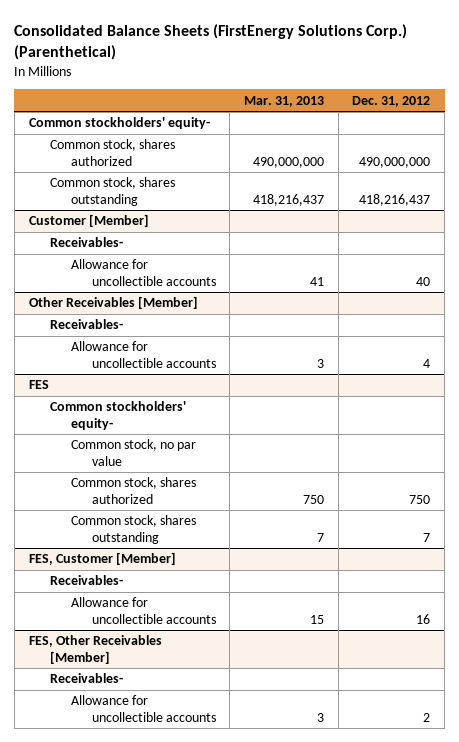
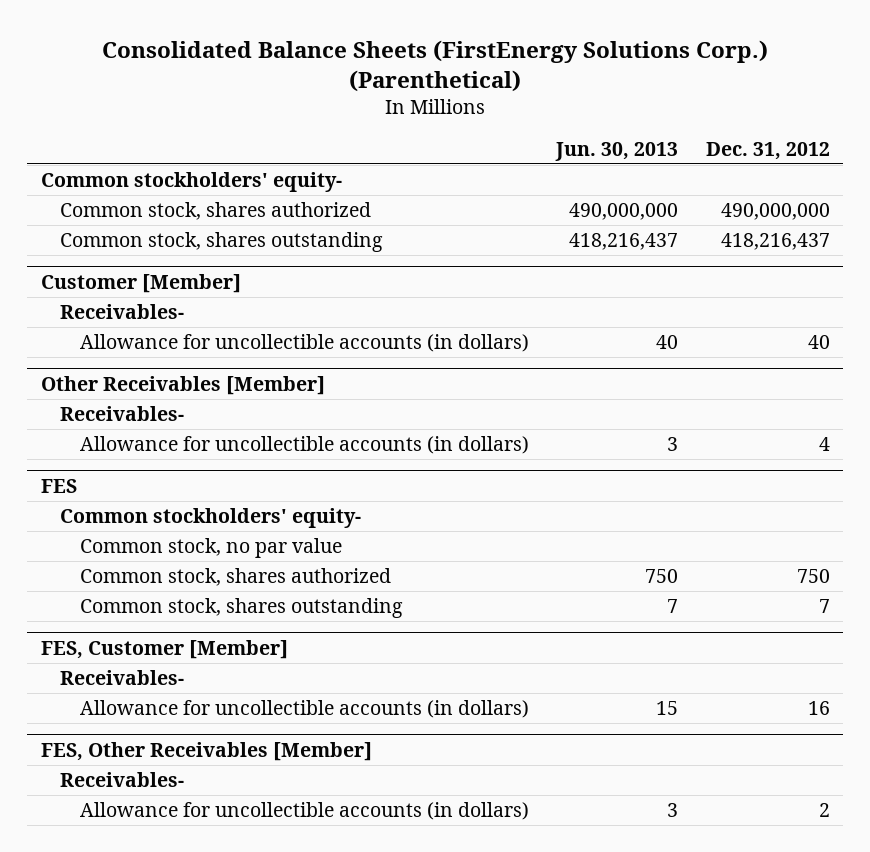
- | Mar. 31, 2013 | Dec. 31, 2012
+ | Jun. 30, 2013 | Dec. 31, 2012
@ Customer [Member]
- Allowance for uncollectible accounts | 41 | 40
+ Allowance for uncollectible accounts (in dollars) | 40 | 40
@ Other Receivables [Member]
- Allowance for uncollectible accounts | 3 | 4
+ Allowance for uncollectible accounts (in dollars) | 3 | 4
@ FES, Customer [Member]
- Allowance for uncollectible accounts | 15 | 16
+ Allowance for uncollectible accounts (in dollars) | 15 | 16
@ FES, Other Receivables [Member]
- Allowance for uncollectible accounts | 3 | 2
+ Allowance for uncollectible accounts (in dollars) | 3 | 2

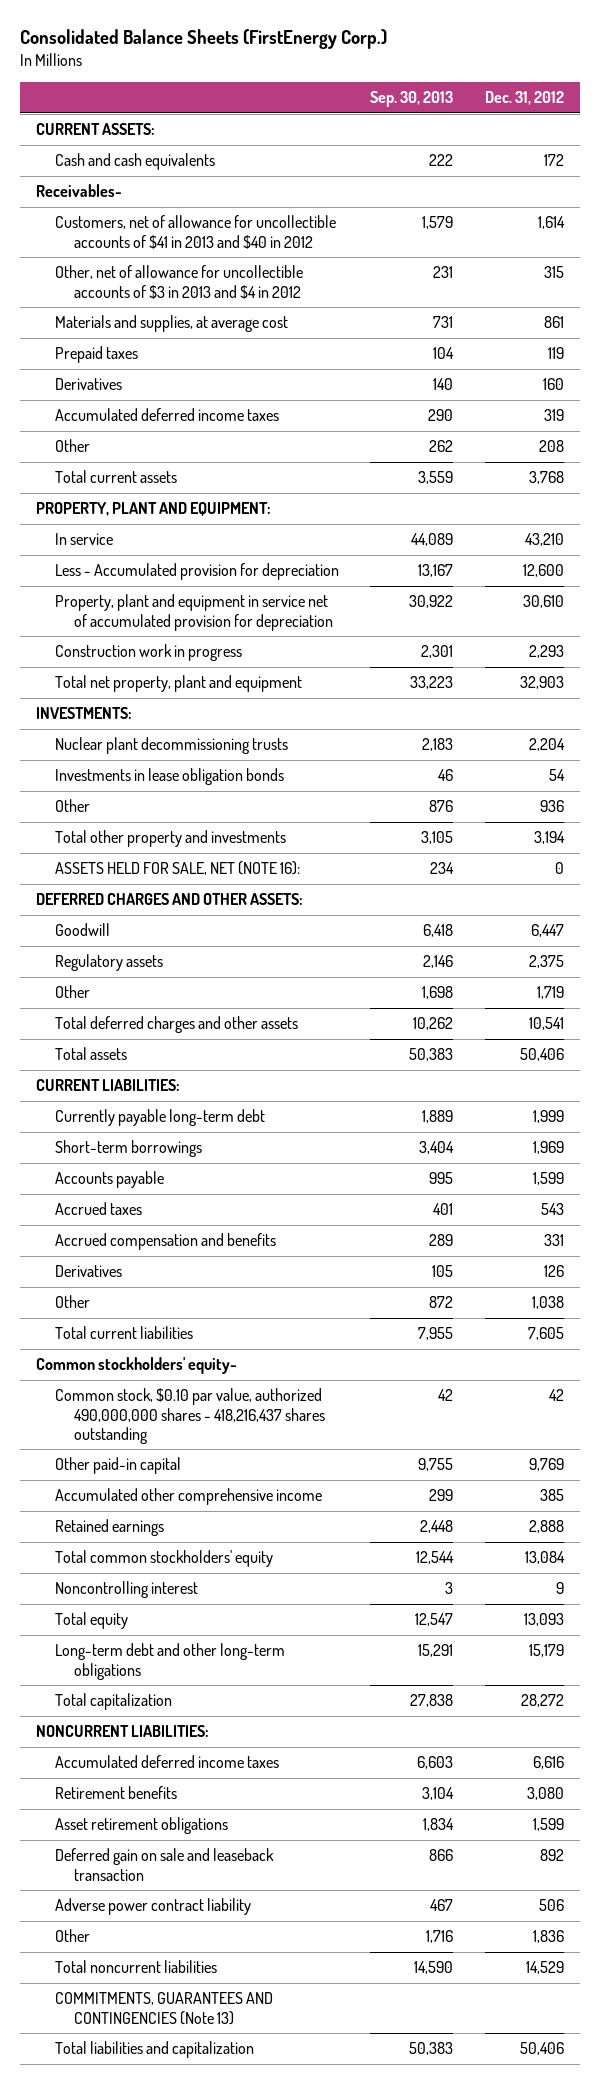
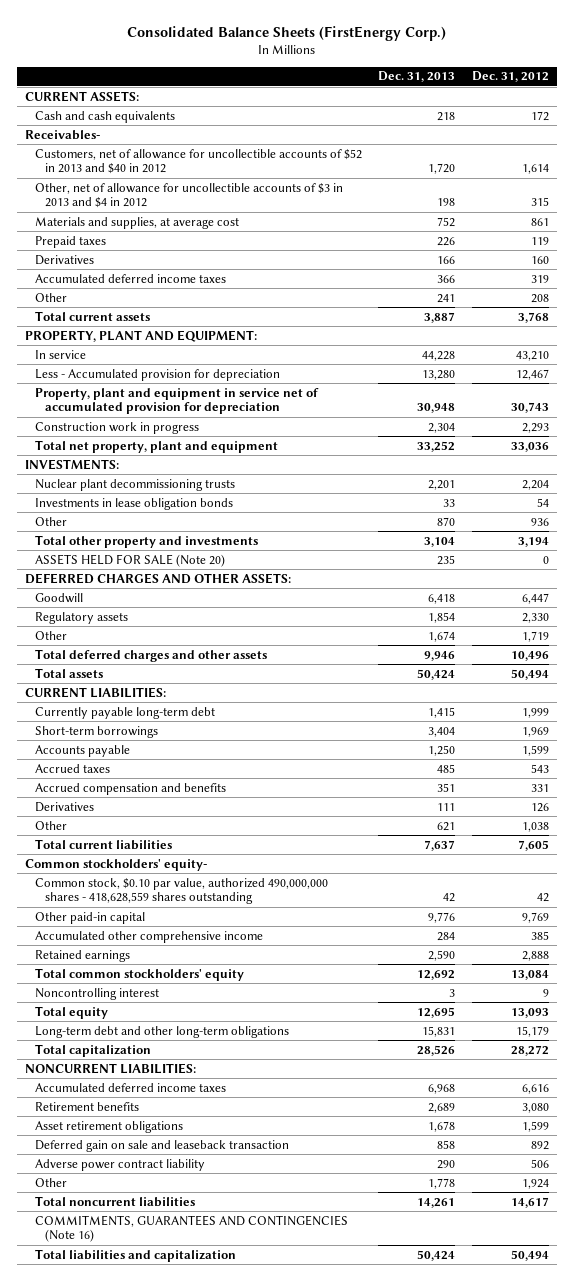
- | Sep. 30, 2013 | Dec. 31, 2012
+ | Dec. 31, 2013 | Dec. 31, 2012
- Customers, net of allowance for uncollectible accounts of $41 in 2013 and $40 in 2012 | 1,579 | 1,614
+ Customers, net of allowance for uncollectible accounts of $52 in 2013 and $40 in 2012 | 1,720 | 1,614
- Less - Accumulated provision for depreciation | 13,167 | 12,600
- Property, plant and equipment in service net of accumulated provision for depreciation | 30,922 | 30,610
+ Less - Accumulated provision for depreciation | 13,280 | 12,467
+ Property, plant and equipment in service net of accumulated provision for depreciation | 30,948 | 30,743
- Total net property, plant and equipment | 33,223 | 32,903
+ Total net property, plant and equipment | 33,252 | 33,036
- ASSETS HELD FOR SALE, NET (NOTE 16): | 234 | 0
+ ASSETS HELD FOR SALE (Note 20) | 235 | 0
- Regulatory assets | 2,146 | 2,375
+ Regulatory assets | 1,854 | 2,330
- Total deferred charges and other assets | 10,262 | 10,541
- Total assets | 50,383 | 50,406
+ Total deferred charges and other assets | 9,946 | 10,496
+ Total assets | 50,424 | 50,494
- Common stock, $0.10 par value, authorized 490,000,000 shares - 418,216,437 shares outstanding | 42 | 42
+ Common stock, $0.10 par value, authorized 490,000,000 shares - 418,628,559 shares outstanding | 42 | 42
- Other | 1,716 | 1,836
- Total noncurrent liabilities | 14,590 | 14,529
- COMMITMENTS, GUARANTEES AND CONTINGENCIES (Note 13)
- Total liabilities and capitalization | 50,383 | 50,406
+ Other | 1,778 | 1,924
+ Total noncurrent liabilities | 14,261 | 14,617
+ COMMITMENTS, GUARANTEES AND CONTINGENCIES (Note 16)
+ Total liabilities and capitalization | 50,424 | 50,494

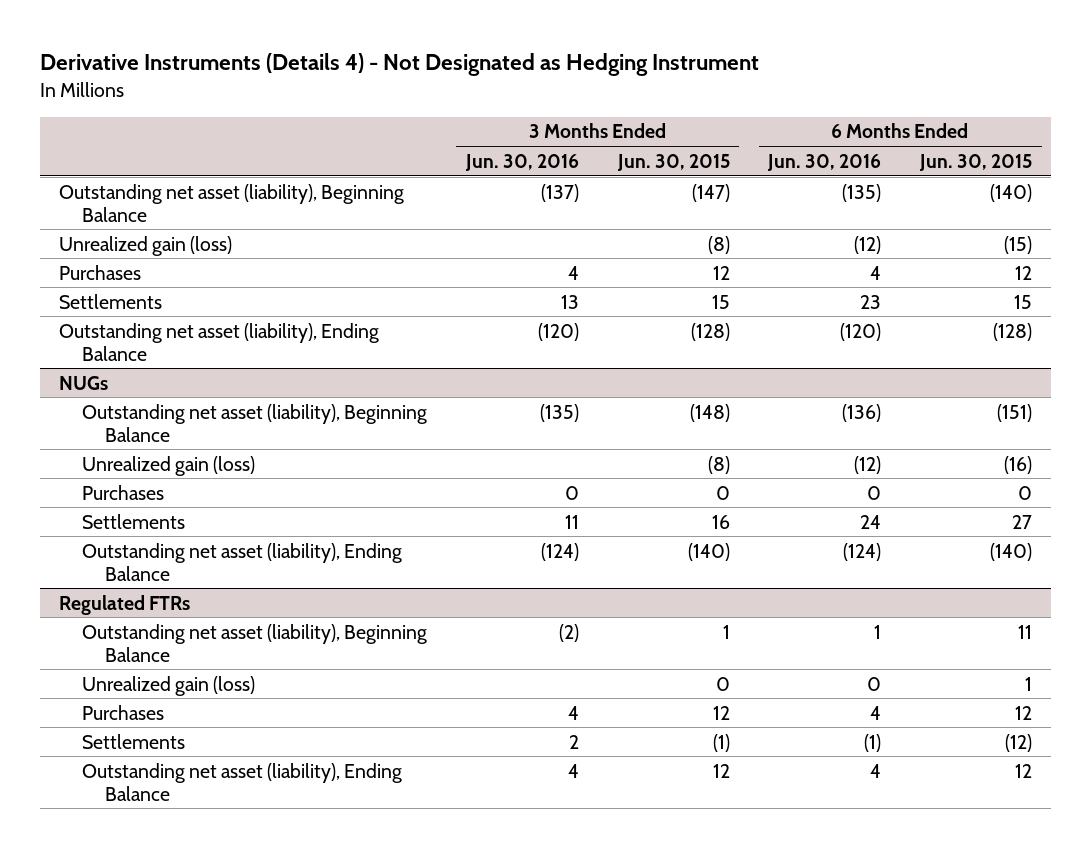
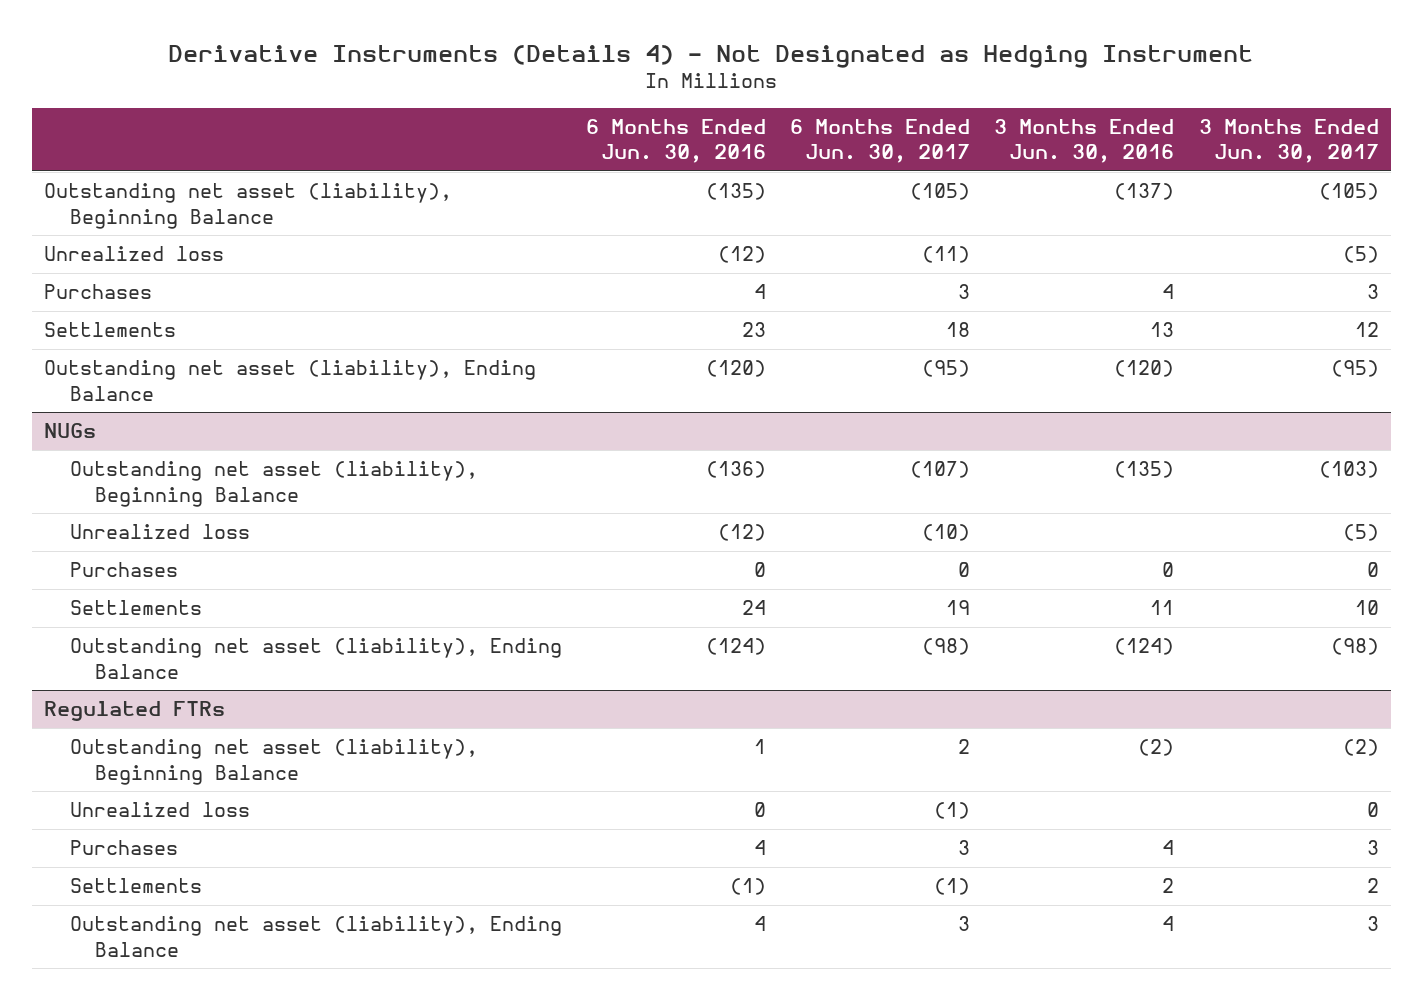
- | 3 Months Ended Jun. 30, 2016 | 3 Months Ended Jun. 30, 2015 | 6 Months Ended Jun. 30, 2016 | 6 Months Ended Jun. 30, 2015
+ | 6 Months Ended Jun. 30, 2016 | 6 Months Ended Jun. 30, 2017 | 3 Months Ended Jun. 30, 2016 | 3 Months Ended Jun. 30, 2017
- Unrealized gain (loss) | | (8) | (12) | (15)
+ Unrealized loss | (12) | (11) | | (5)
@ NUGs
- Unrealized gain (loss) | | (8) | (12) | (16)
+ Unrealized loss | (12) | (10) | | (5)
@ Regulated FTRs
- Unrealized gain (loss) | | 0 | 0 | 1
+ Unrealized loss | 0 | (1) | | 0

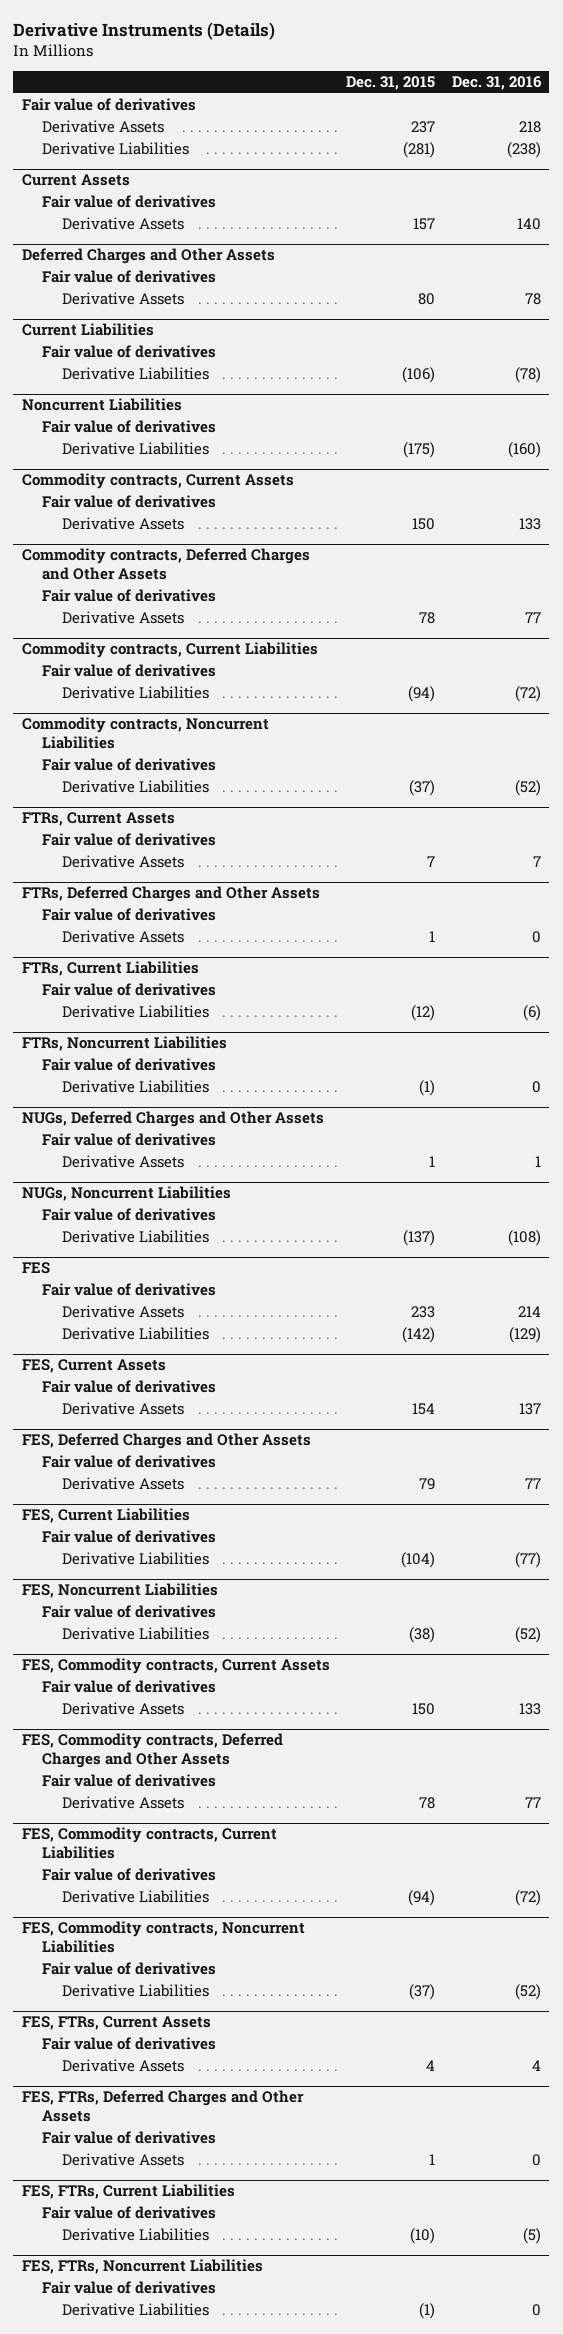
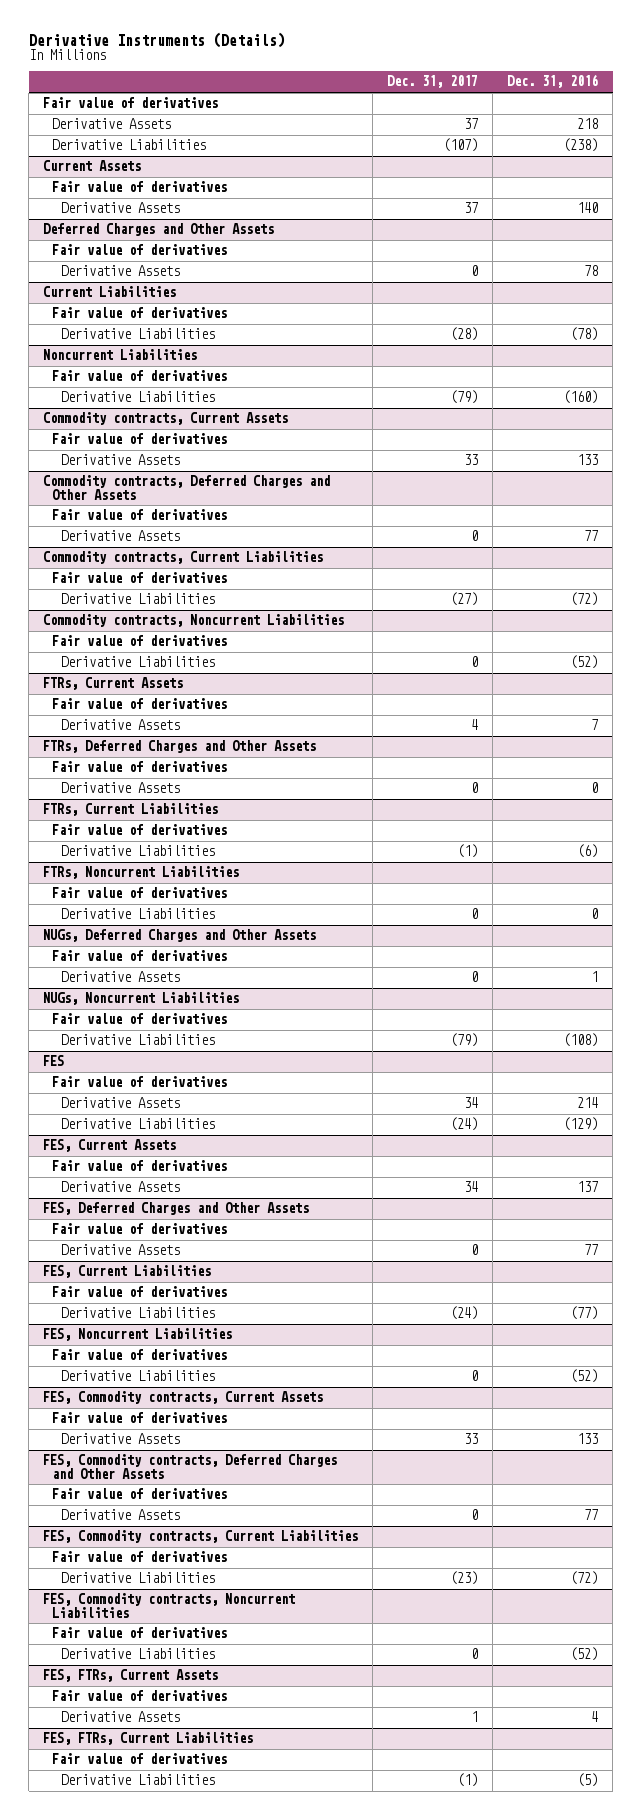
- | Dec. 31, 2015 | Dec. 31, 2016
+ | Dec. 31, 2017 | Dec. 31, 2016
- FES, FTRs, Deferred Charges and Other Assets
- Fair value of derivatives
- Derivative Assets | 1 | 0
- FES, FTRs, Noncurrent Liabilities
- Fair value of derivatives
- Derivative Liabilities | (1) | 0

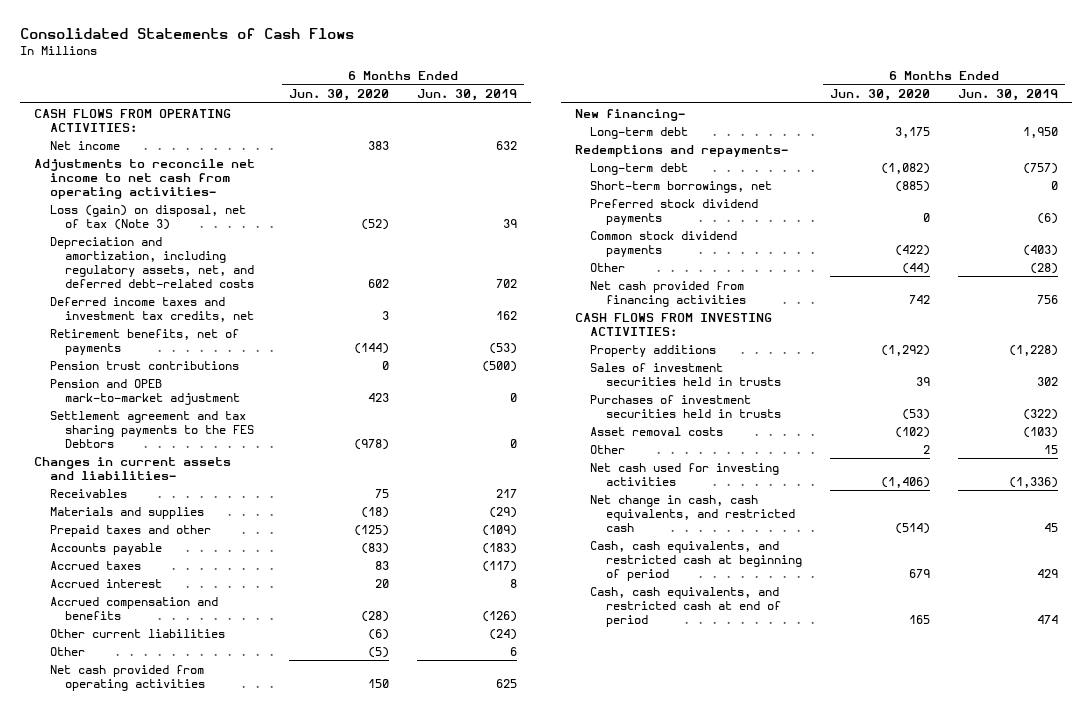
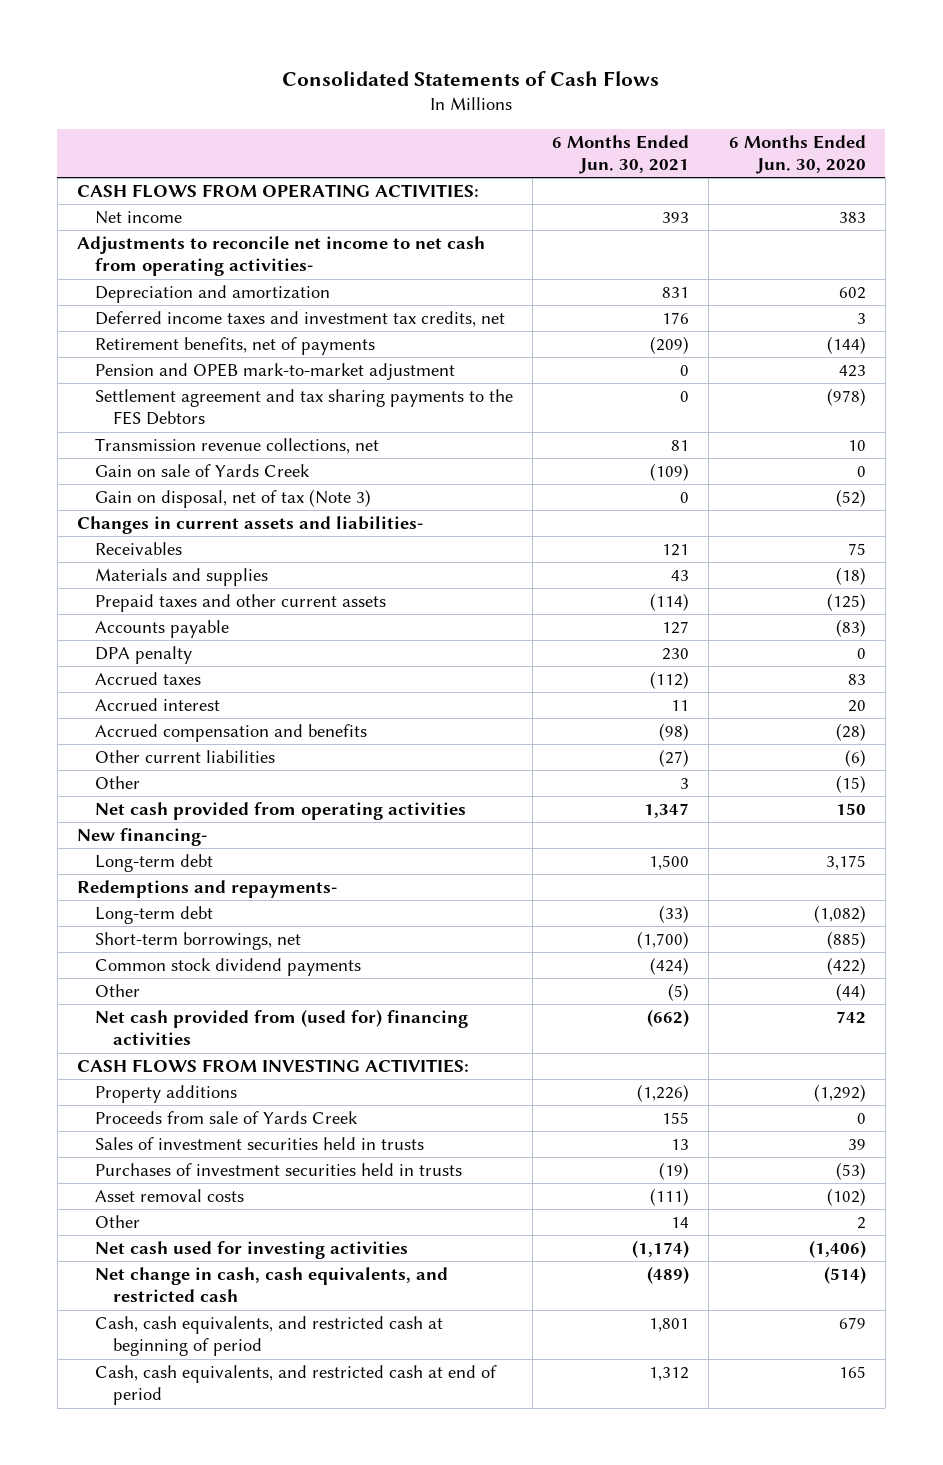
- | 6 Months Ended Jun. 30, 2020 | 6 Months Ended Jun. 30, 2019
+ | 6 Months Ended Jun. 30, 2021 | 6 Months Ended Jun. 30, 2020
- Loss (gain) on disposal, net of tax (Note 3) | (52) | 39
- Depreciation and amortization, including regulatory assets, net, and deferred debt-related costs | 602 | 702
+ Depreciation and amortization | 831 | 602
- Pension trust contributions | 0 | (500)
+ Transmission revenue collections, net | 81 | 10
+ Gain on sale of Yards Creek | (109) | 0
+ Gain on disposal, net of tax (Note 3) | 0 | (52)
- Prepaid taxes and other | (125) | (109)
+ Prepaid taxes and other current assets | (114) | (125)
+ DPA penalty | 230 | 0
- Other | (5) | 6
+ Other | 3 | (15)
- Preferred stock dividend payments | 0 | (6)
- Net cash provided from financing activities | 742 | 756
+ Net cash provided from (used for) financing activities | (662) | 742
+ Proceeds from sale of Yards Creek | 155 | 0

